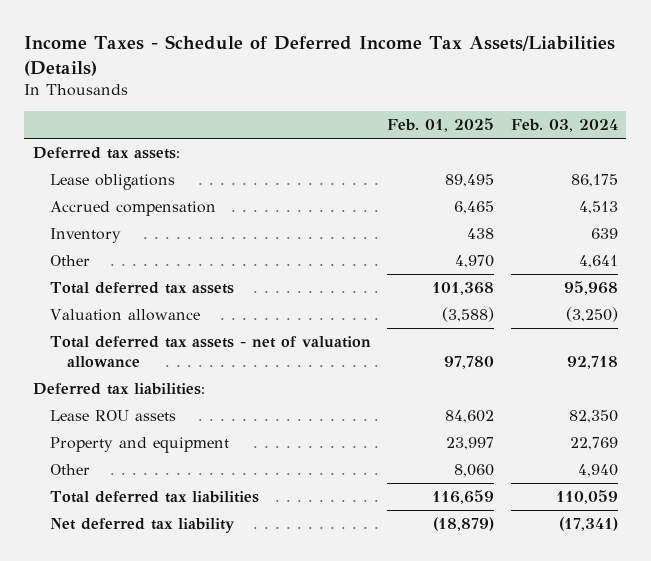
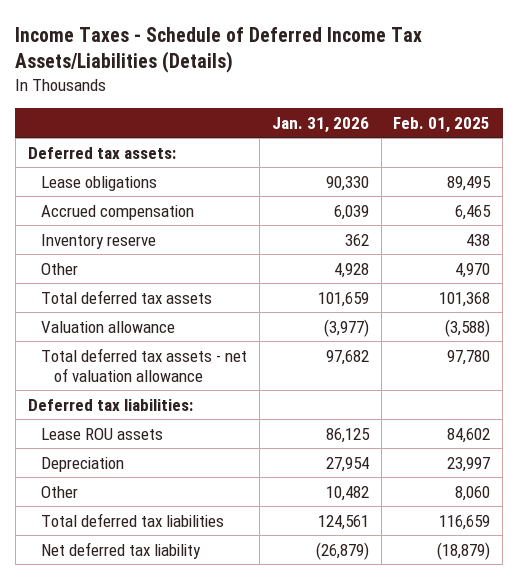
- | Feb. 01, 2025 | Feb. 03, 2024
+ | Jan. 31, 2026 | Feb. 01, 2025
- Inventory | 438 | 639
+ Inventory reserve | 362 | 438
- Property and equipment | 23,997 | 22,769
+ Depreciation | 27,954 | 23,997

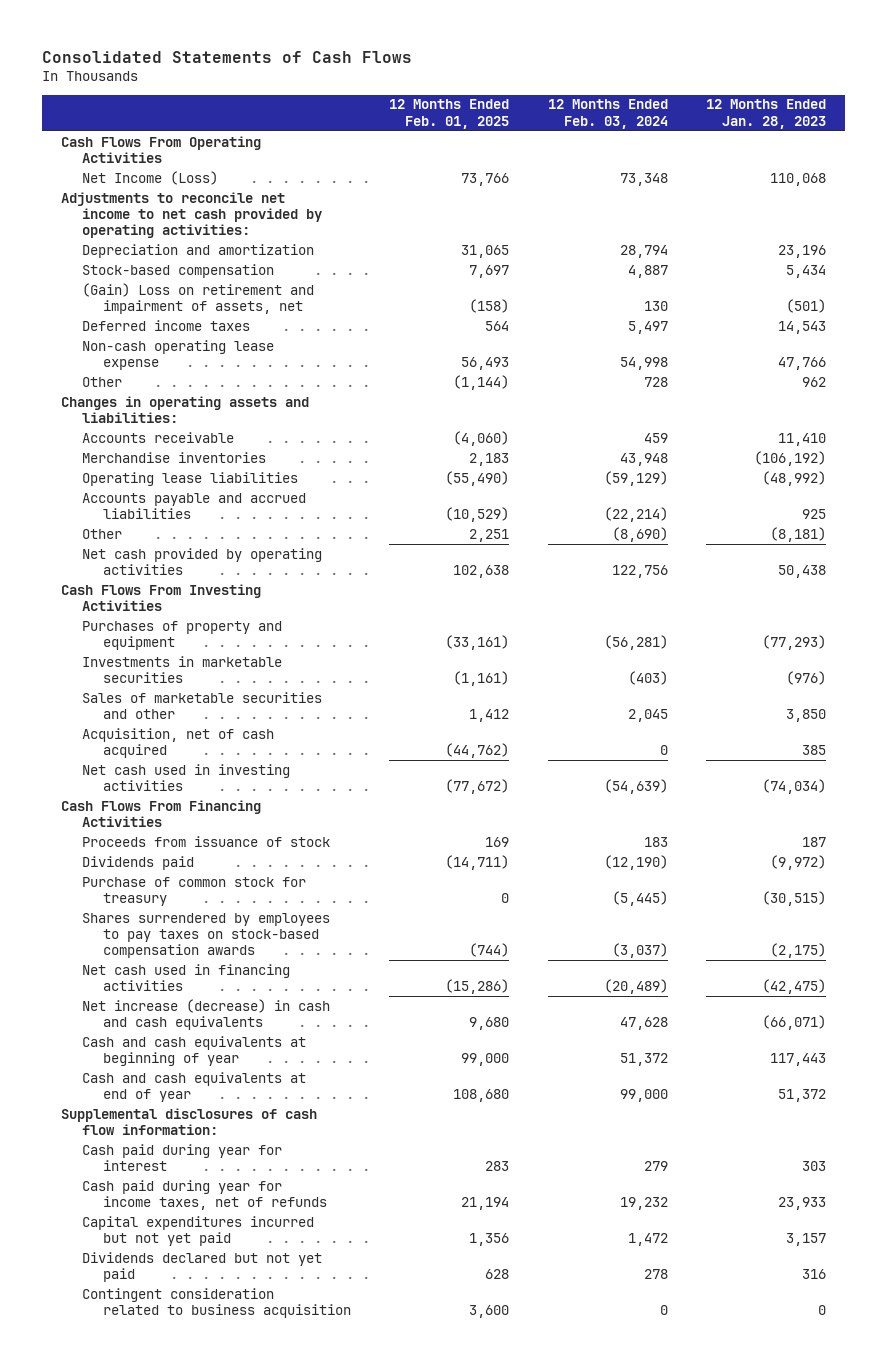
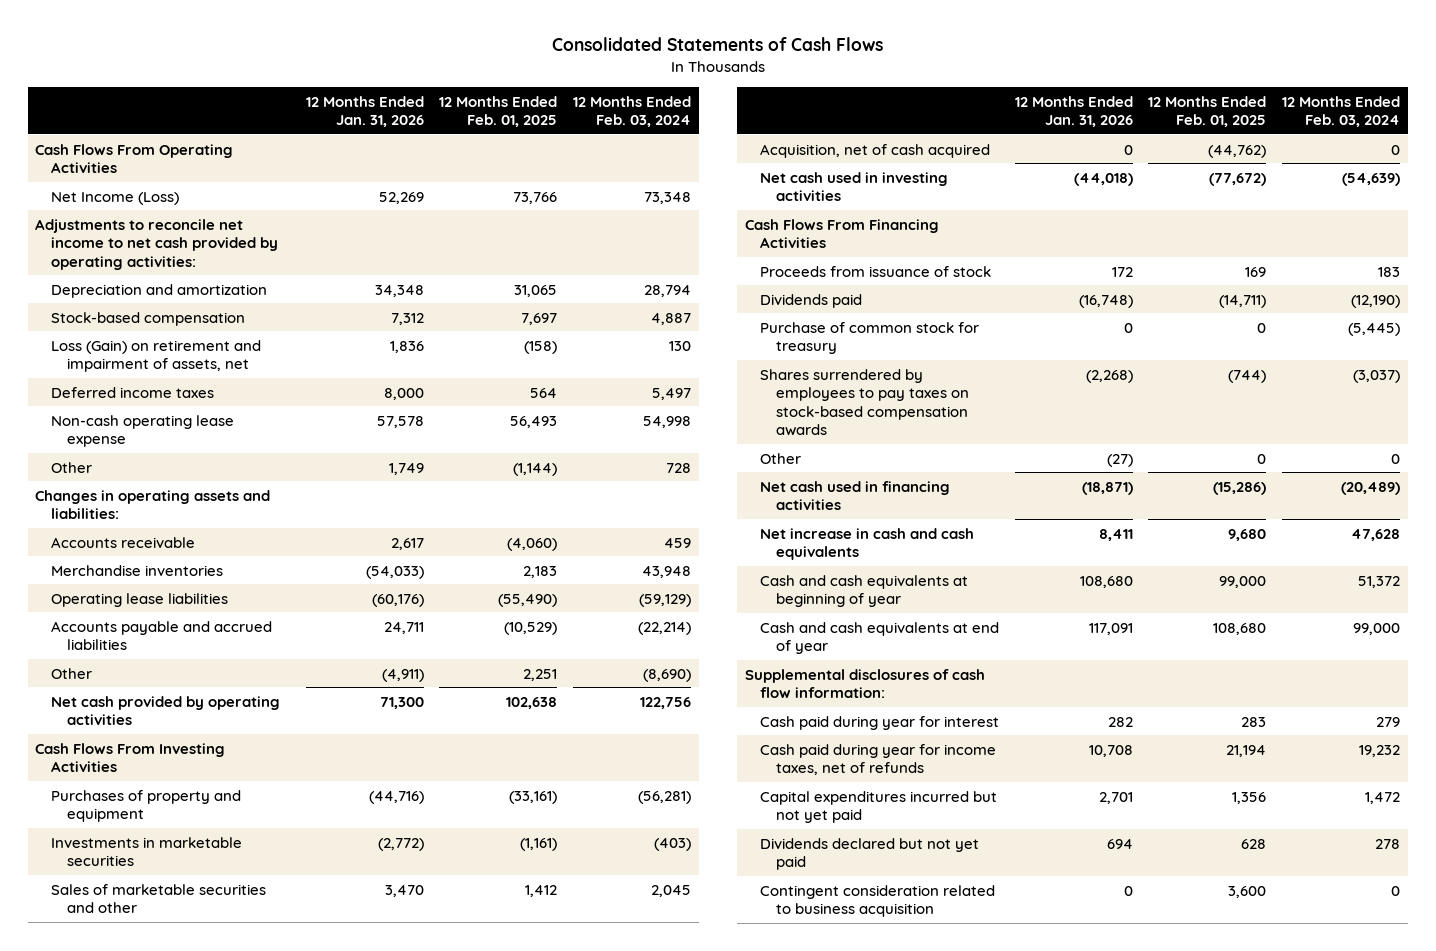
- | 12 Months Ended Feb. 01, 2025 | 12 Months Ended Feb. 03, 2024 | 12 Months Ended Jan. 28, 2023
+ | 12 Months Ended Jan. 31, 2026 | 12 Months Ended Feb. 01, 2025 | 12 Months Ended Feb. 03, 2024
- (Gain) Loss on retirement and impairment of assets, net | (158) | 130 | (501)
+ Loss (Gain) on retirement and impairment of assets, net | 1,836 | (158) | 130
+ Other | (27) | 0 | 0
- Net increase (decrease) in cash and cash equivalents | 9,680 | 47,628 | (66,071)
+ Net increase in cash and cash equivalents | 8,411 | 9,680 | 47,628

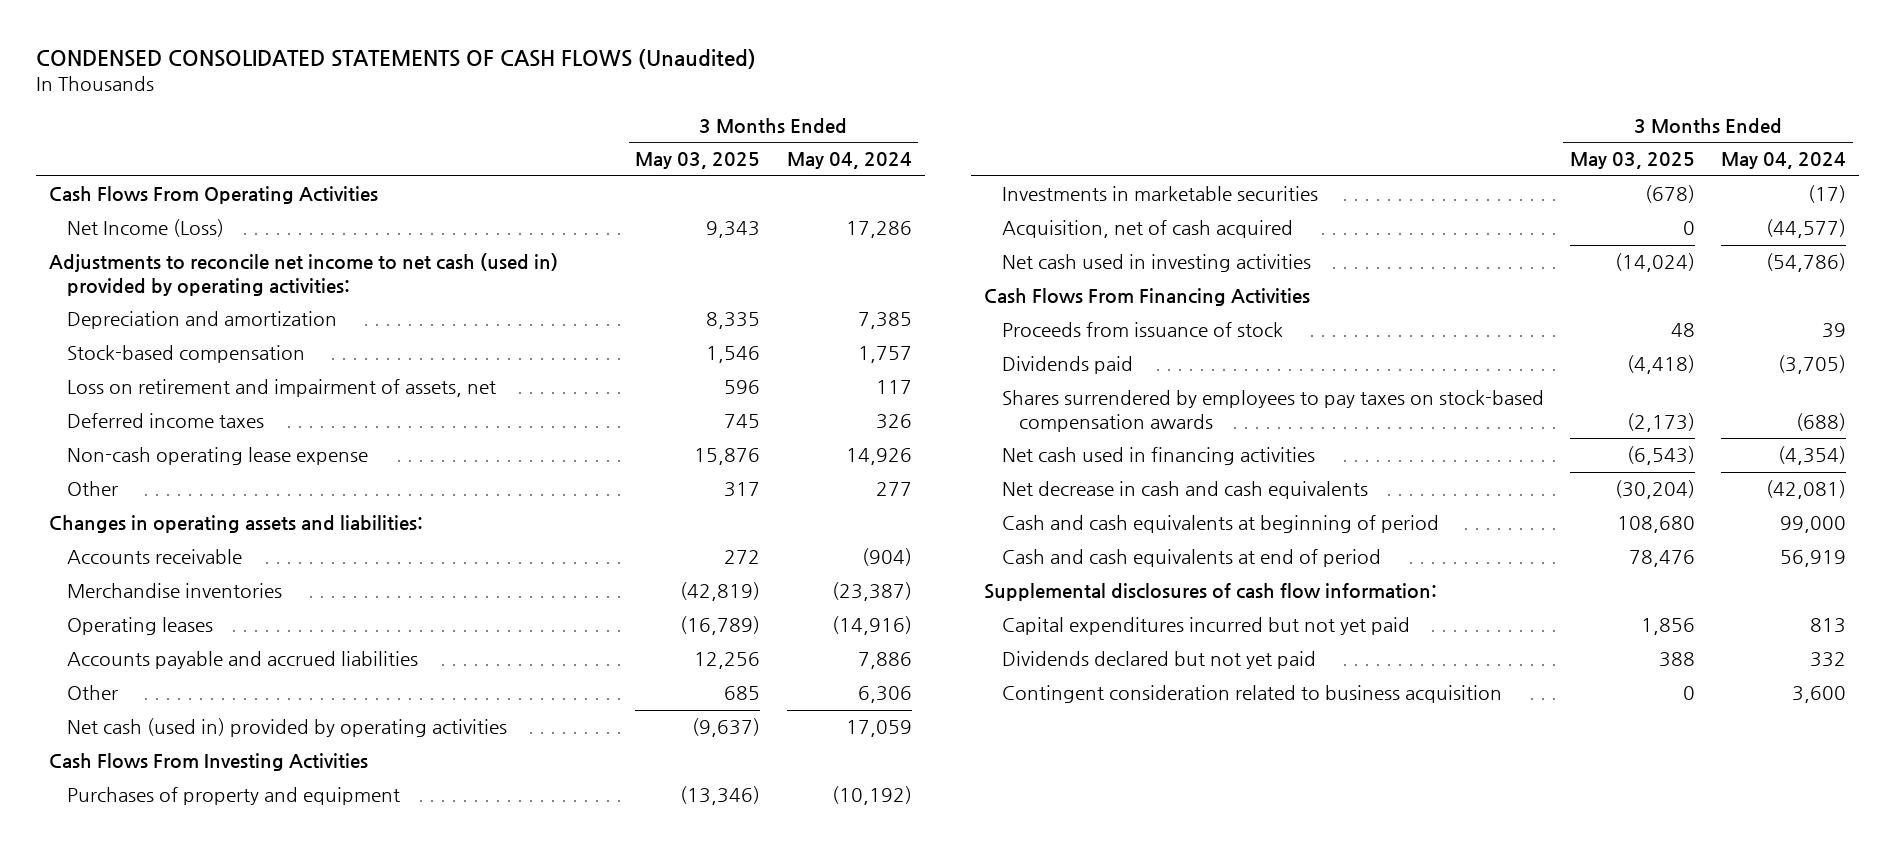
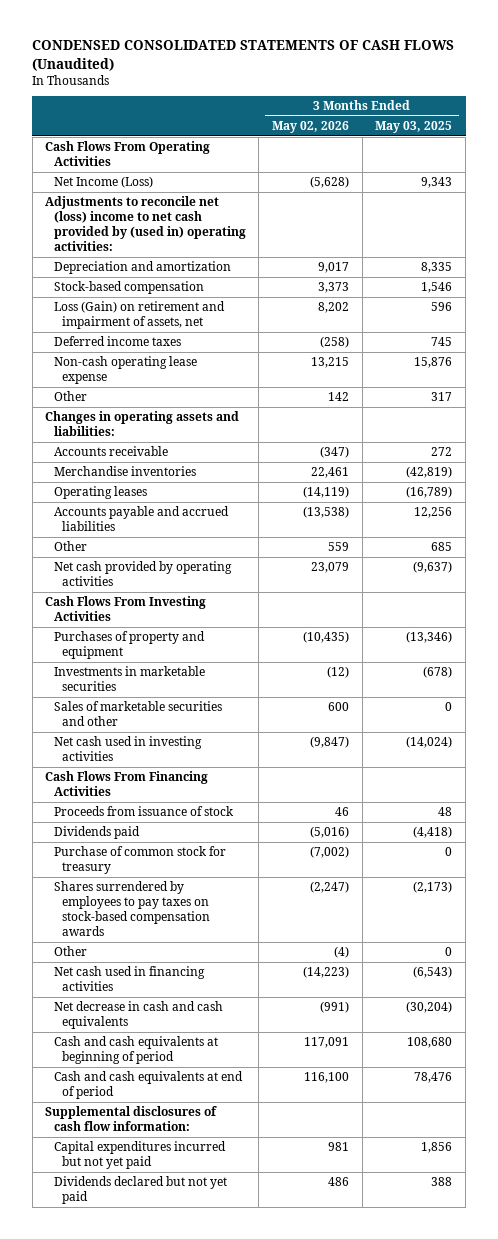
- | 3 Months Ended May 03, 2025 | 3 Months Ended May 04, 2024
+ | 3 Months Ended May 02, 2026 | 3 Months Ended May 03, 2025
- Adjustments to reconcile net income to net cash (used in) provided by operating activities:
+ Adjustments to reconcile net (loss) income to net cash provided by (used in) operating activities:
- Loss on retirement and impairment of assets, net | 596 | 117
+ Loss (Gain) on retirement and impairment of assets, net | 8,202 | 596
- Net cash (used in) provided by operating activities | (9,637) | 17,059
+ Net cash provided by operating activities | 23,079 | (9,637)
- Acquisition, net of cash acquired | 0 | (44,577)
+ Sales of marketable securities and other | 600 | 0
+ Purchase of common stock for treasury | (7,002) | 0
+ Other | (4) | 0
- Contingent consideration related to business acquisition | 0 | 3,600

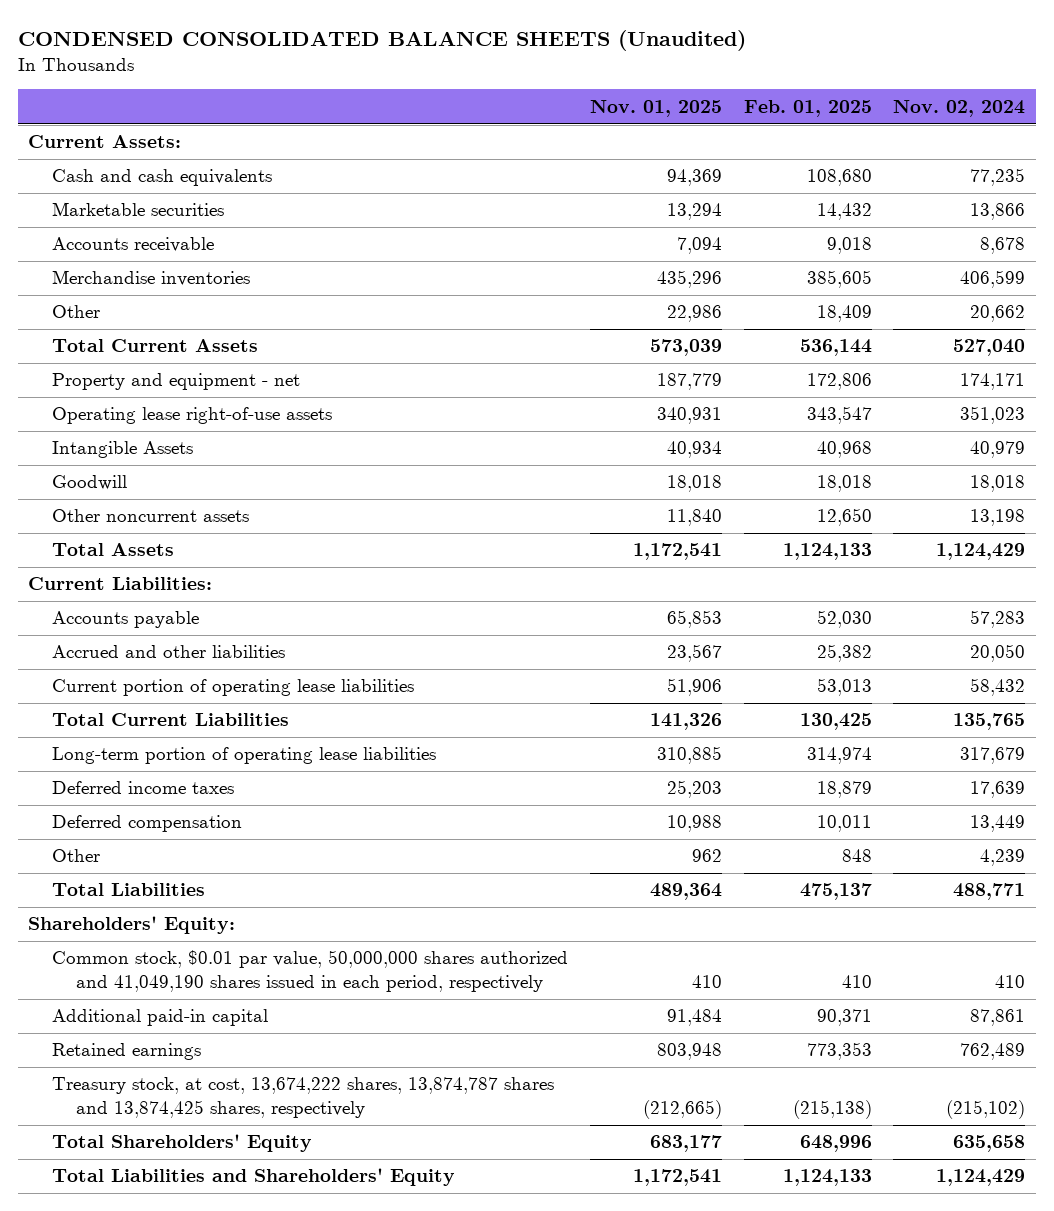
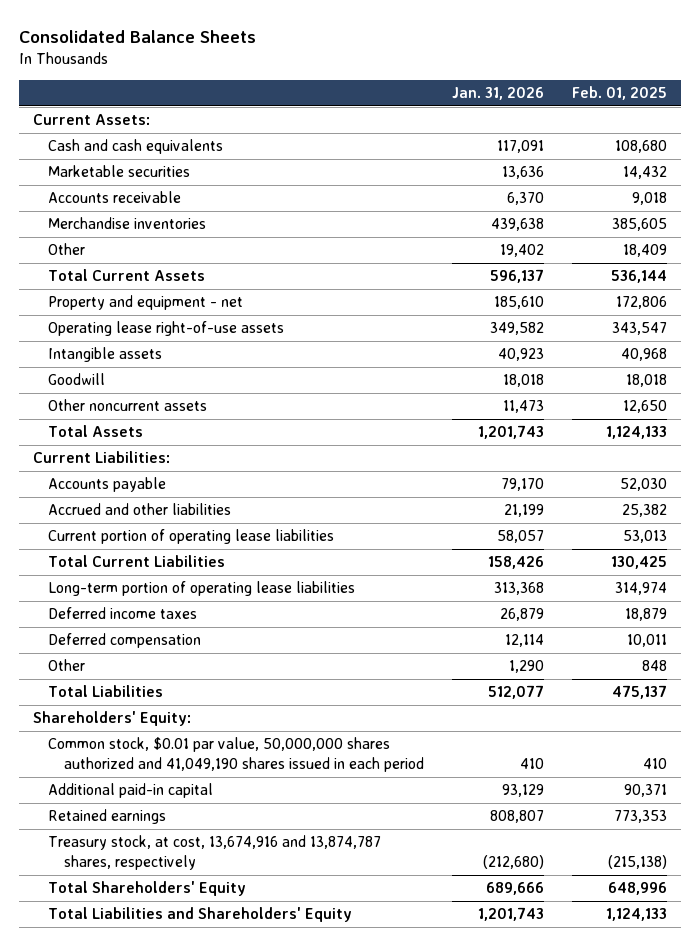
- CONDENSED CONSOLIDATED BALANCE SHEETS (Unaudited)
+ Consolidated Balance Sheets
- | Nov. 01, 2025 | Feb. 01, 2025 | Nov. 02, 2024
+ | Jan. 31, 2026 | Feb. 01, 2025
- Intangible Assets | 40,934 | 40,968 | 40,979
+ Intangible assets | 40,923 | 40,968
- Common stock, $0.01 par value, 50,000,000 shares authorized and 41,049,190 shares issued in each period, respectively | 410 | 410 | 410
+ Common stock, $0.01 par value, 50,000,000 shares authorized and 41,049,190 shares issued in each period | 410 | 410
- Treasury stock, at cost, 13,674,222 shares, 13,874,787 shares and 13,874,425 shares, respectively | (212,665) | (215,138) | (215,102)
+ Treasury stock, at cost, 13,674,916 and 13,874,787 shares, respectively | (212,680) | (215,138)

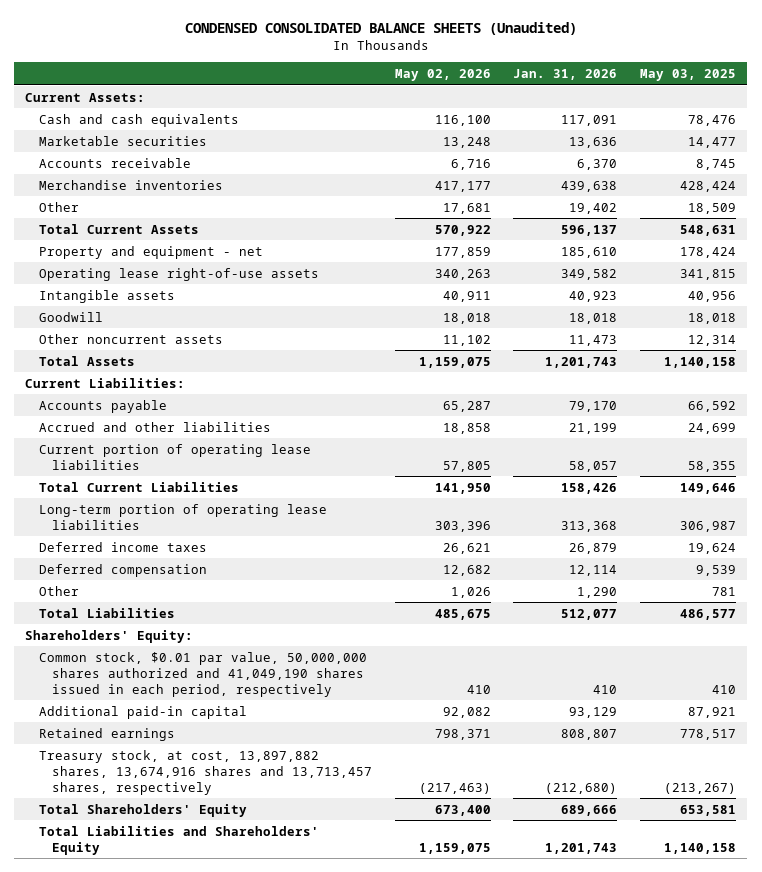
- Consolidated Balance Sheets
+ CONDENSED CONSOLIDATED BALANCE SHEETS (Unaudited)
- | Jan. 31, 2026 | Feb. 01, 2025
+ | May 02, 2026 | Jan. 31, 2026 | May 03, 2025
- Common stock, $0.01 par value, 50,000,000 shares authorized and 41,049,190 shares issued in each period | 410 | 410
+ Common stock, $0.01 par value, 50,000,000 shares authorized and 41,049,190 shares issued in each period, respectively | 410 | 410 | 410
- Treasury stock, at cost, 13,674,916 and 13,874,787 shares, respectively | (212,680) | (215,138)
+ Treasury stock, at cost, 13,897,882 shares, 13,674,916 shares and 13,713,457 shares, respectively | (217,463) | (212,680) | (213,267)

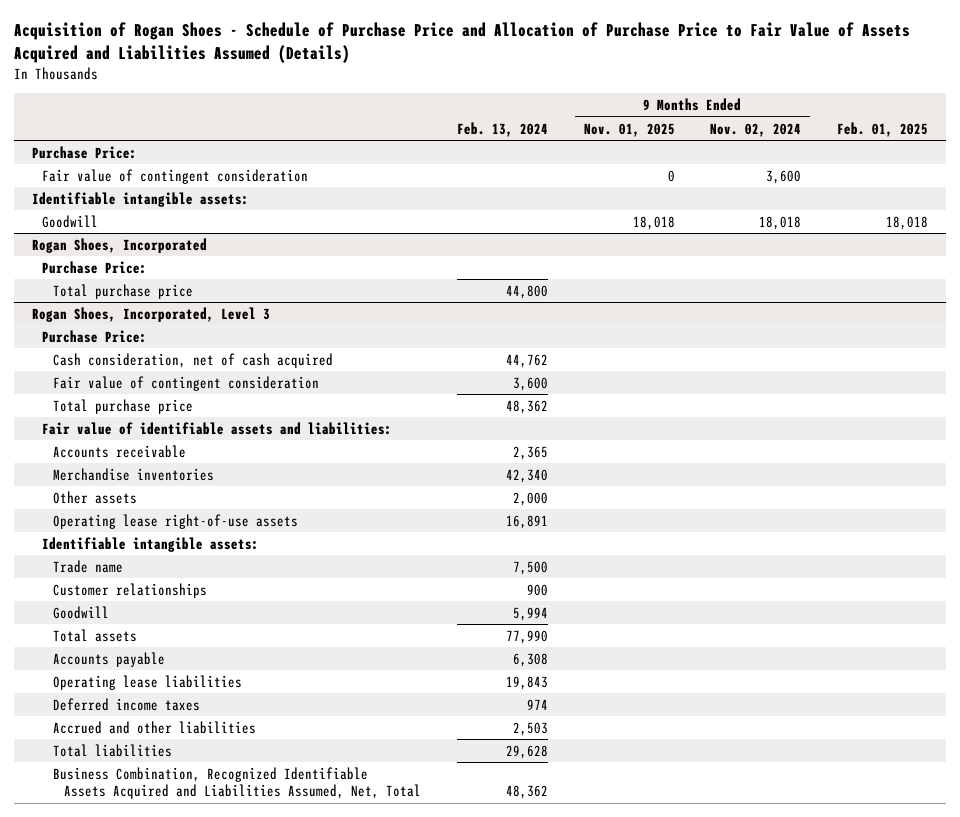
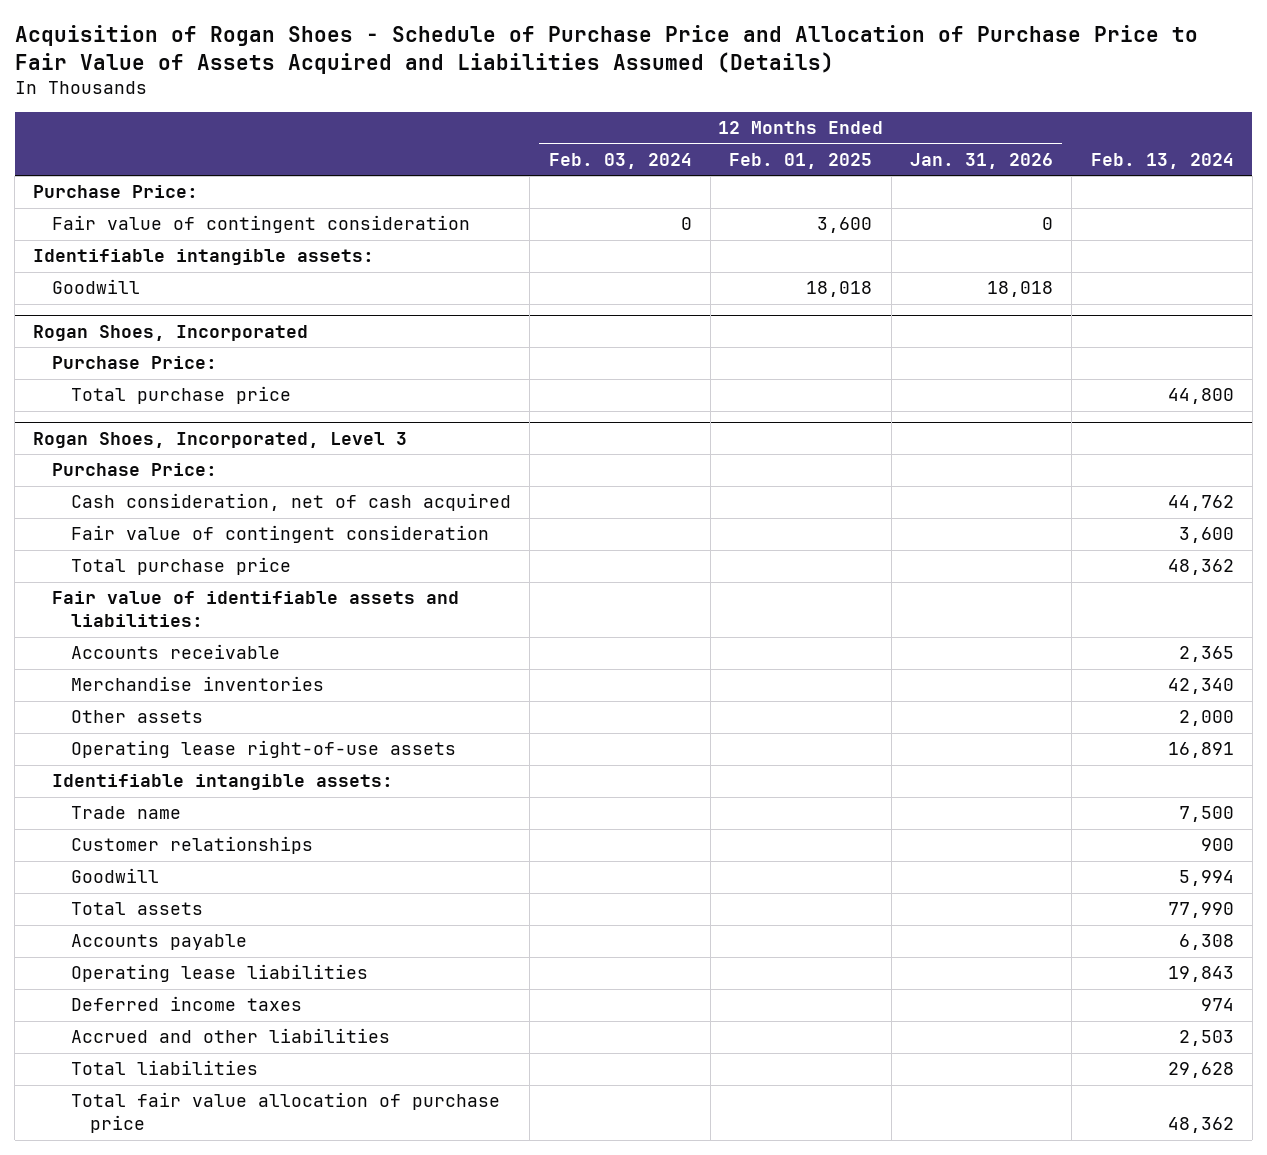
- | Feb. 13, 2024 | 9 Months Ended Nov. 01, 2025 | 9 Months Ended Nov. 02, 2024 | Feb. 01, 2025
+ | 12 Months Ended Feb. 03, 2024 | 12 Months Ended Feb. 01, 2025 | 12 Months Ended Jan. 31, 2026 | Feb. 13, 2024
@ Rogan Shoes, Incorporated, Level 3
- Business Combination, Recognized Identifiable Assets Acquired and Liabilities Assumed, Net, Total | 48,362 | | |
+ Total fair value allocation of purchase price | | | | 48,362

